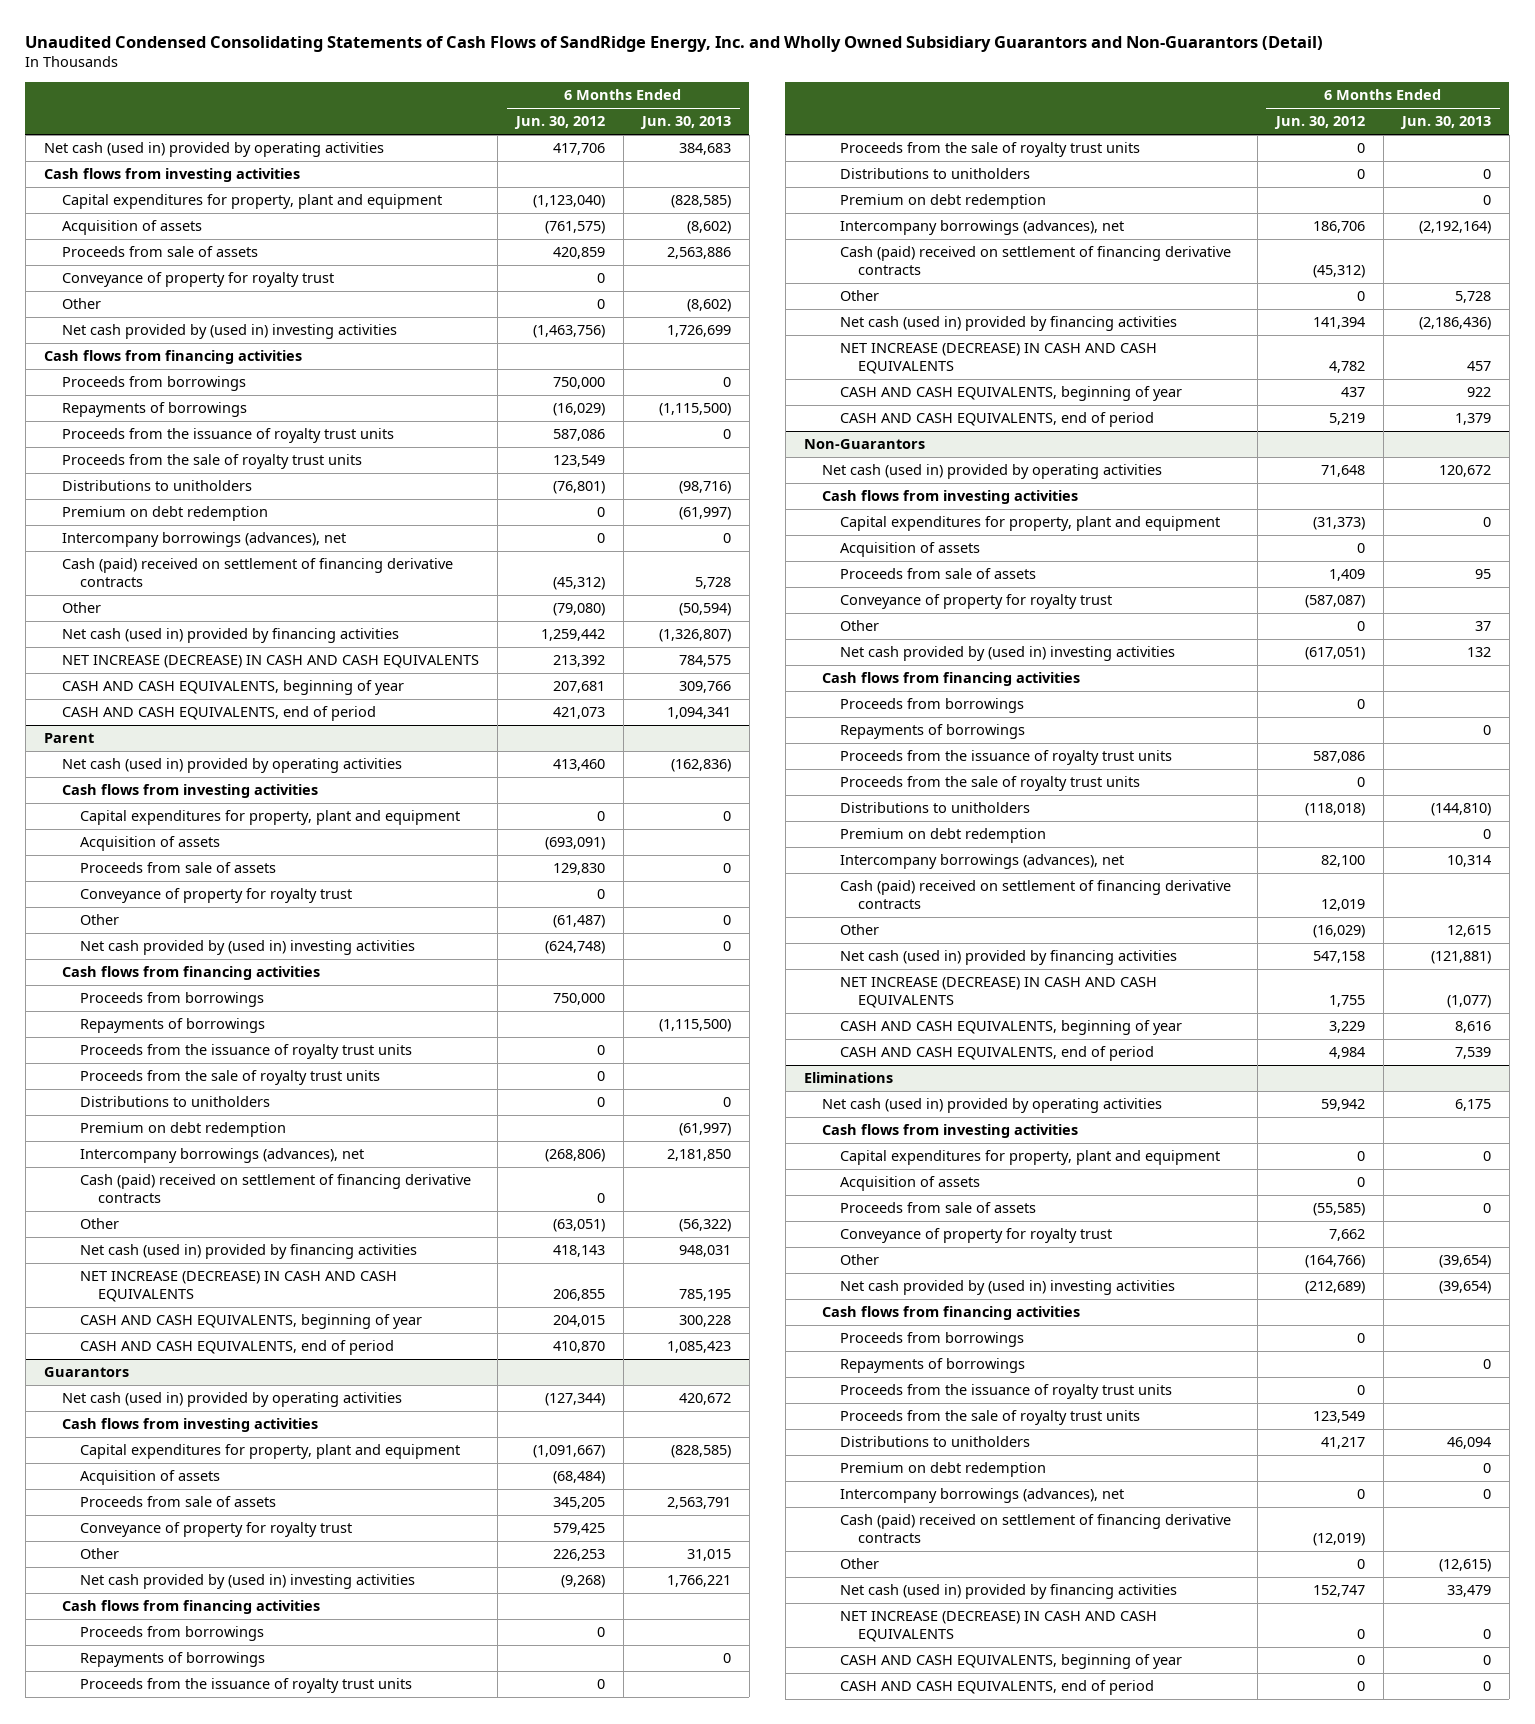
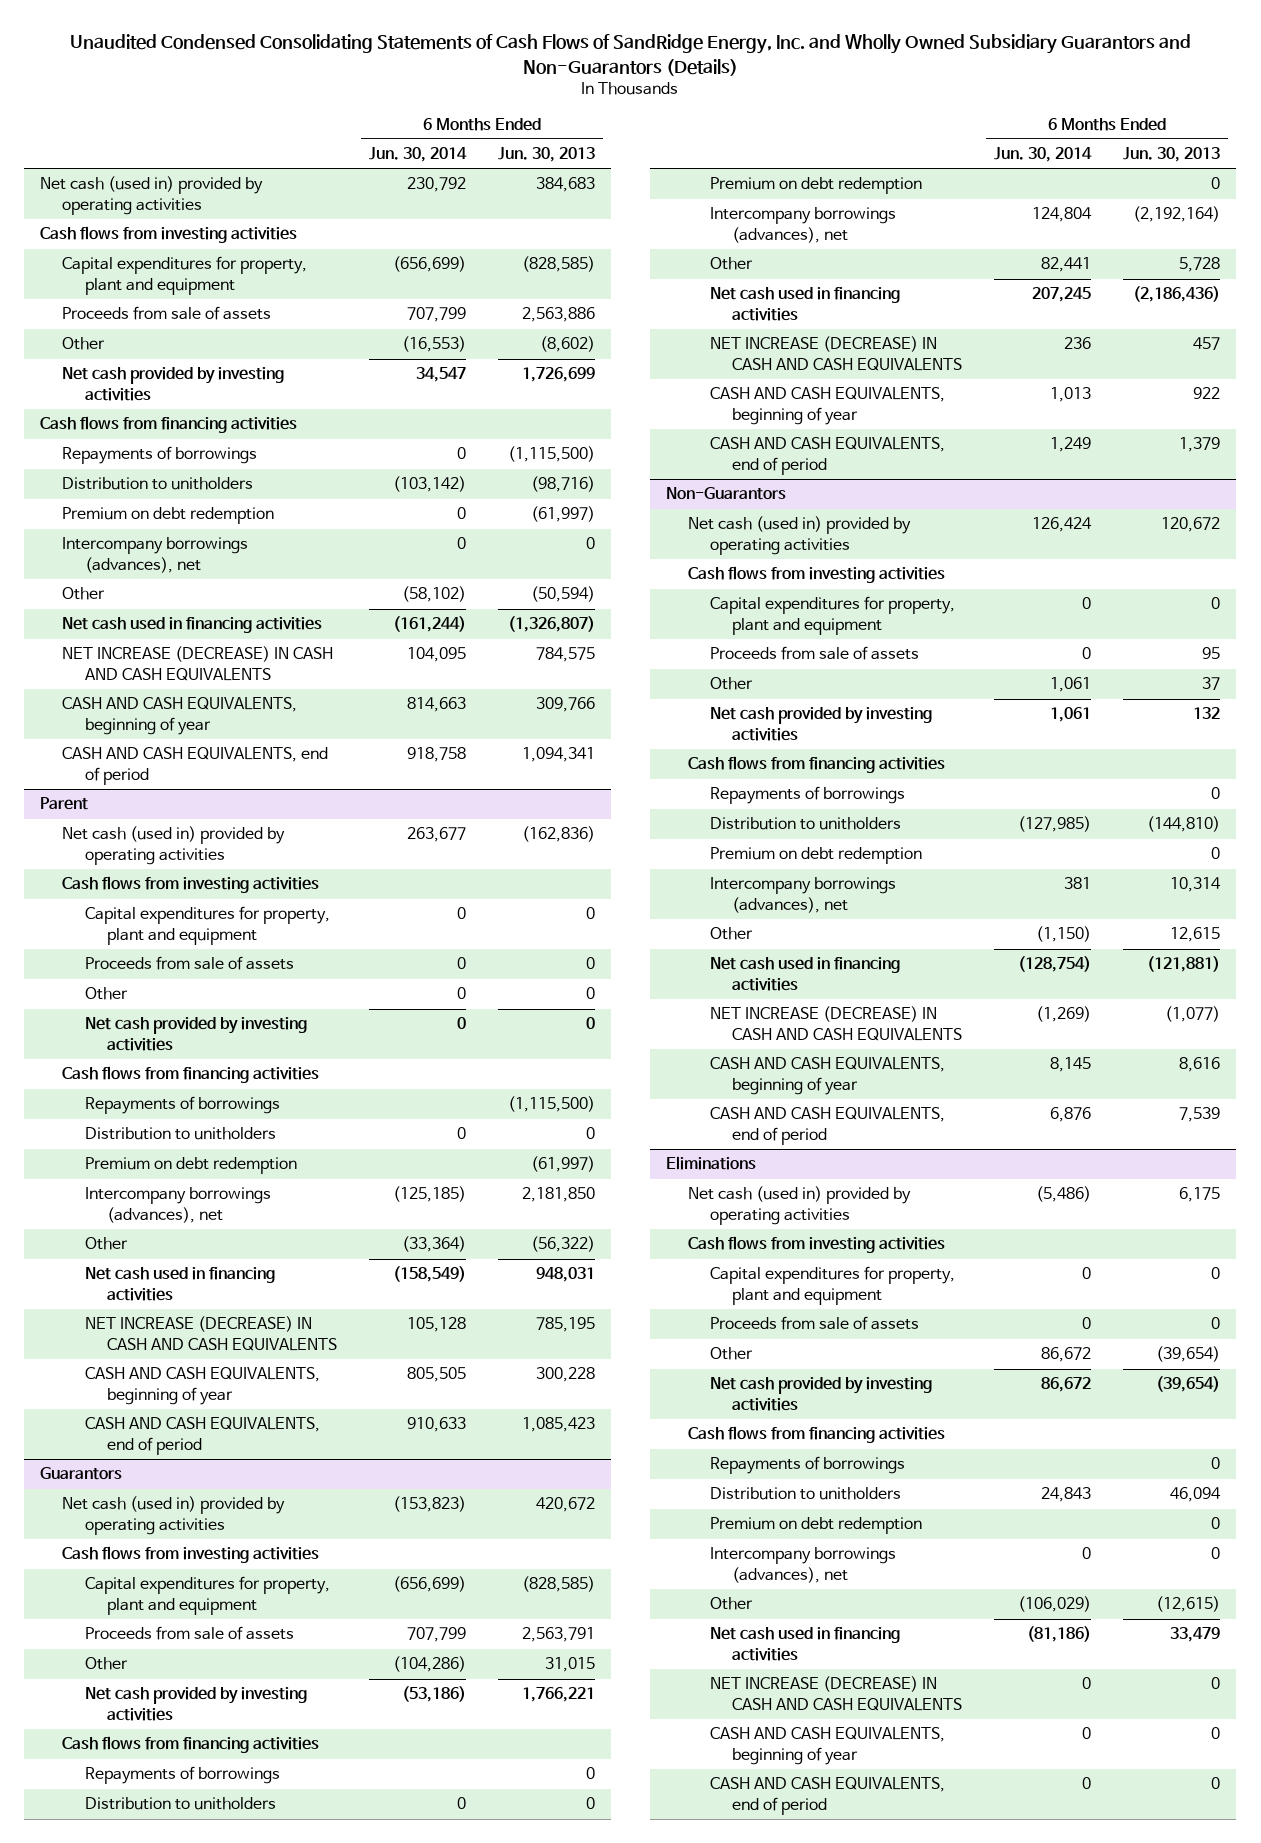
- Unaudited Condensed Consolidating Statements of Cash Flows of SandRidge Energy, Inc. and Wholly Owned Subsidiary Guarantors and Non-Guarantors (Detail)
+ Unaudited Condensed Consolidating Statements of Cash Flows of SandRidge Energy, Inc. and Wholly Owned Subsidiary Guarantors and Non-Guarantors (Details)
- | 6 Months Ended Jun. 30, 2012 | 6 Months Ended Jun. 30, 2013
+ | 6 Months Ended Jun. 30, 2014 | 6 Months Ended Jun. 30, 2013
- Acquisition of assets | (761,575) | (8,602)
- Conveyance of property for royalty trust | 0 |
- Net cash provided by (used in) investing activities | (1,463,756) | 1,726,699
+ Net cash provided by investing activities | 34,547 | 1,726,699
- Proceeds from borrowings | 750,000 | 0
- Proceeds from the issuance of royalty trust units | 587,086 | 0
- Proceeds from the sale of royalty trust units | 123,549 |
- Distributions to unitholders | (76,801) | (98,716)
+ Distribution to unitholders | (103,142) | (98,716)
- Cash (paid) received on settlement of financing derivative contracts | (45,312) | 5,728
- Net cash (used in) provided by financing activities | 1,259,442 | (1,326,807)
+ Net cash used in financing activities | (161,244) | (1,326,807)
@ Parent
- Acquisition of assets | (693,091) |
- Conveyance of property for royalty trust | 0 |
- Net cash provided by (used in) investing activities | (624,748) | 0
+ Net cash provided by investing activities | 0 | 0
- Proceeds from borrowings | 750,000 |
- Proceeds from the issuance of royalty trust units | 0 |
- Proceeds from the sale of royalty trust units | 0 |
- Distributions to unitholders | 0 | 0
+ Distribution to unitholders | 0 | 0
- Cash (paid) received on settlement of financing derivative contracts | 0 |
- Net cash (used in) provided by financing activities | 418,143 | 948,031
+ Net cash used in financing activities | (158,549) | 948,031
@ Guarantors
- Acquisition of assets | (68,484) |
- Conveyance of property for royalty trust | 579,425 |
- Net cash provided by (used in) investing activities | (9,268) | 1,766,221
+ Net cash provided by investing activities | (53,186) | 1,766,221
- Proceeds from borrowings | 0 |
- Proceeds from the issuance of royalty trust units | 0 |
- Proceeds from the sale of royalty trust units | 0 |
- Distributions to unitholders | 0 | 0
+ Distribution to unitholders | 0 | 0
- Cash (paid) received on settlement of financing derivative contracts | (45,312) |
- Net cash (used in) provided by financing activities | 141,394 | (2,186,436)
+ Net cash used in financing activities | 207,245 | (2,186,436)
@ Non-Guarantors
- Acquisition of assets | 0 |
- Conveyance of property for royalty trust | (587,087) |
- Net cash provided by (used in) investing activities | (617,051) | 132
+ Net cash provided by investing activities | 1,061 | 132
- Proceeds from borrowings | 0 |
- Proceeds from the issuance of royalty trust units | 587,086 |
- Proceeds from the sale of royalty trust units | 0 |
- Distributions to unitholders | (118,018) | (144,810)
+ Distribution to unitholders | (127,985) | (144,810)
- Cash (paid) received on settlement of financing derivative contracts | 12,019 |
- Net cash (used in) provided by financing activities | 547,158 | (121,881)
+ Net cash used in financing activities | (128,754) | (121,881)
@ Eliminations
- Acquisition of assets | 0 |
- Conveyance of property for royalty trust | 7,662 |
- Net cash provided by (used in) investing activities | (212,689) | (39,654)
+ Net cash provided by investing activities | 86,672 | (39,654)
- Proceeds from borrowings | 0 |
- Proceeds from the issuance of royalty trust units | 0 |
- Proceeds from the sale of royalty trust units | 123,549 |
- Distributions to unitholders | 41,217 | 46,094
+ Distribution to unitholders | 24,843 | 46,094
- Cash (paid) received on settlement of financing derivative contracts | (12,019) |
- Net cash (used in) provided by financing activities | 152,747 | 33,479
+ Net cash used in financing activities | (81,186) | 33,479

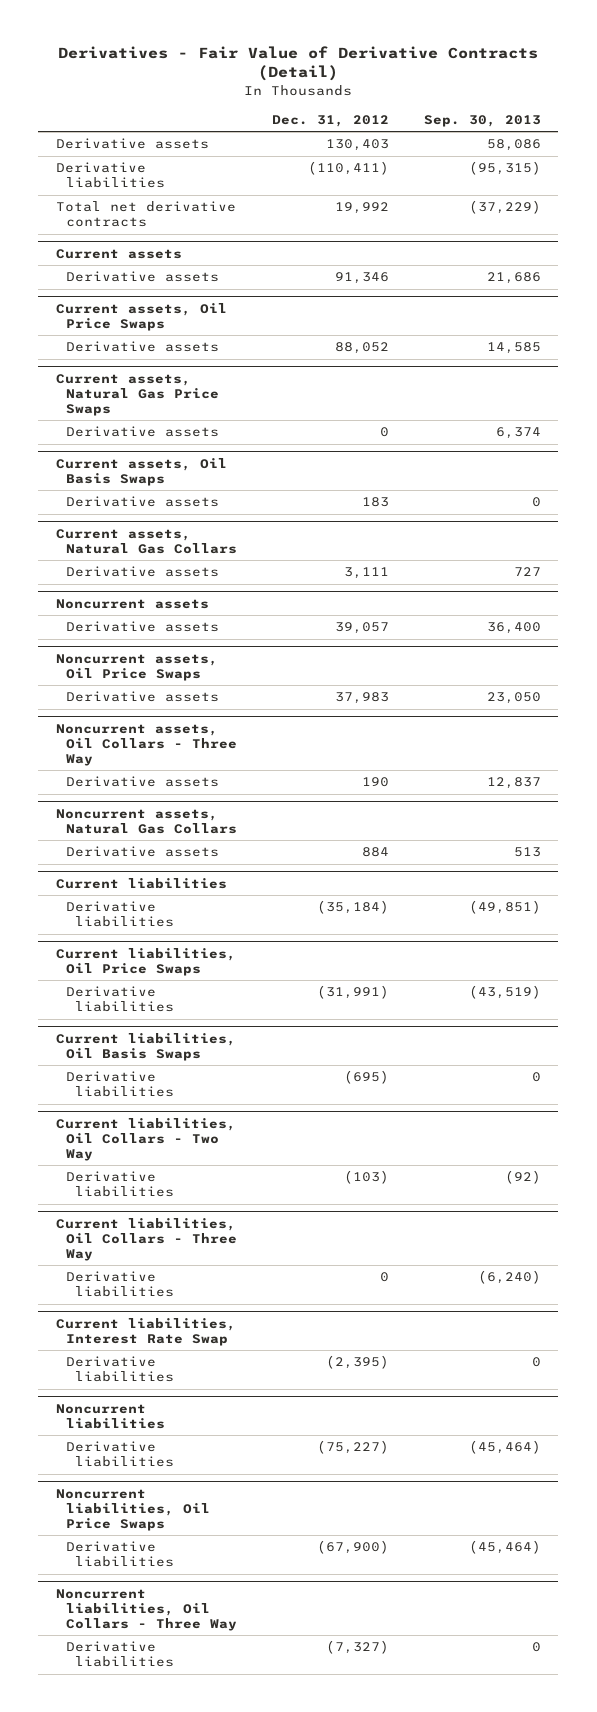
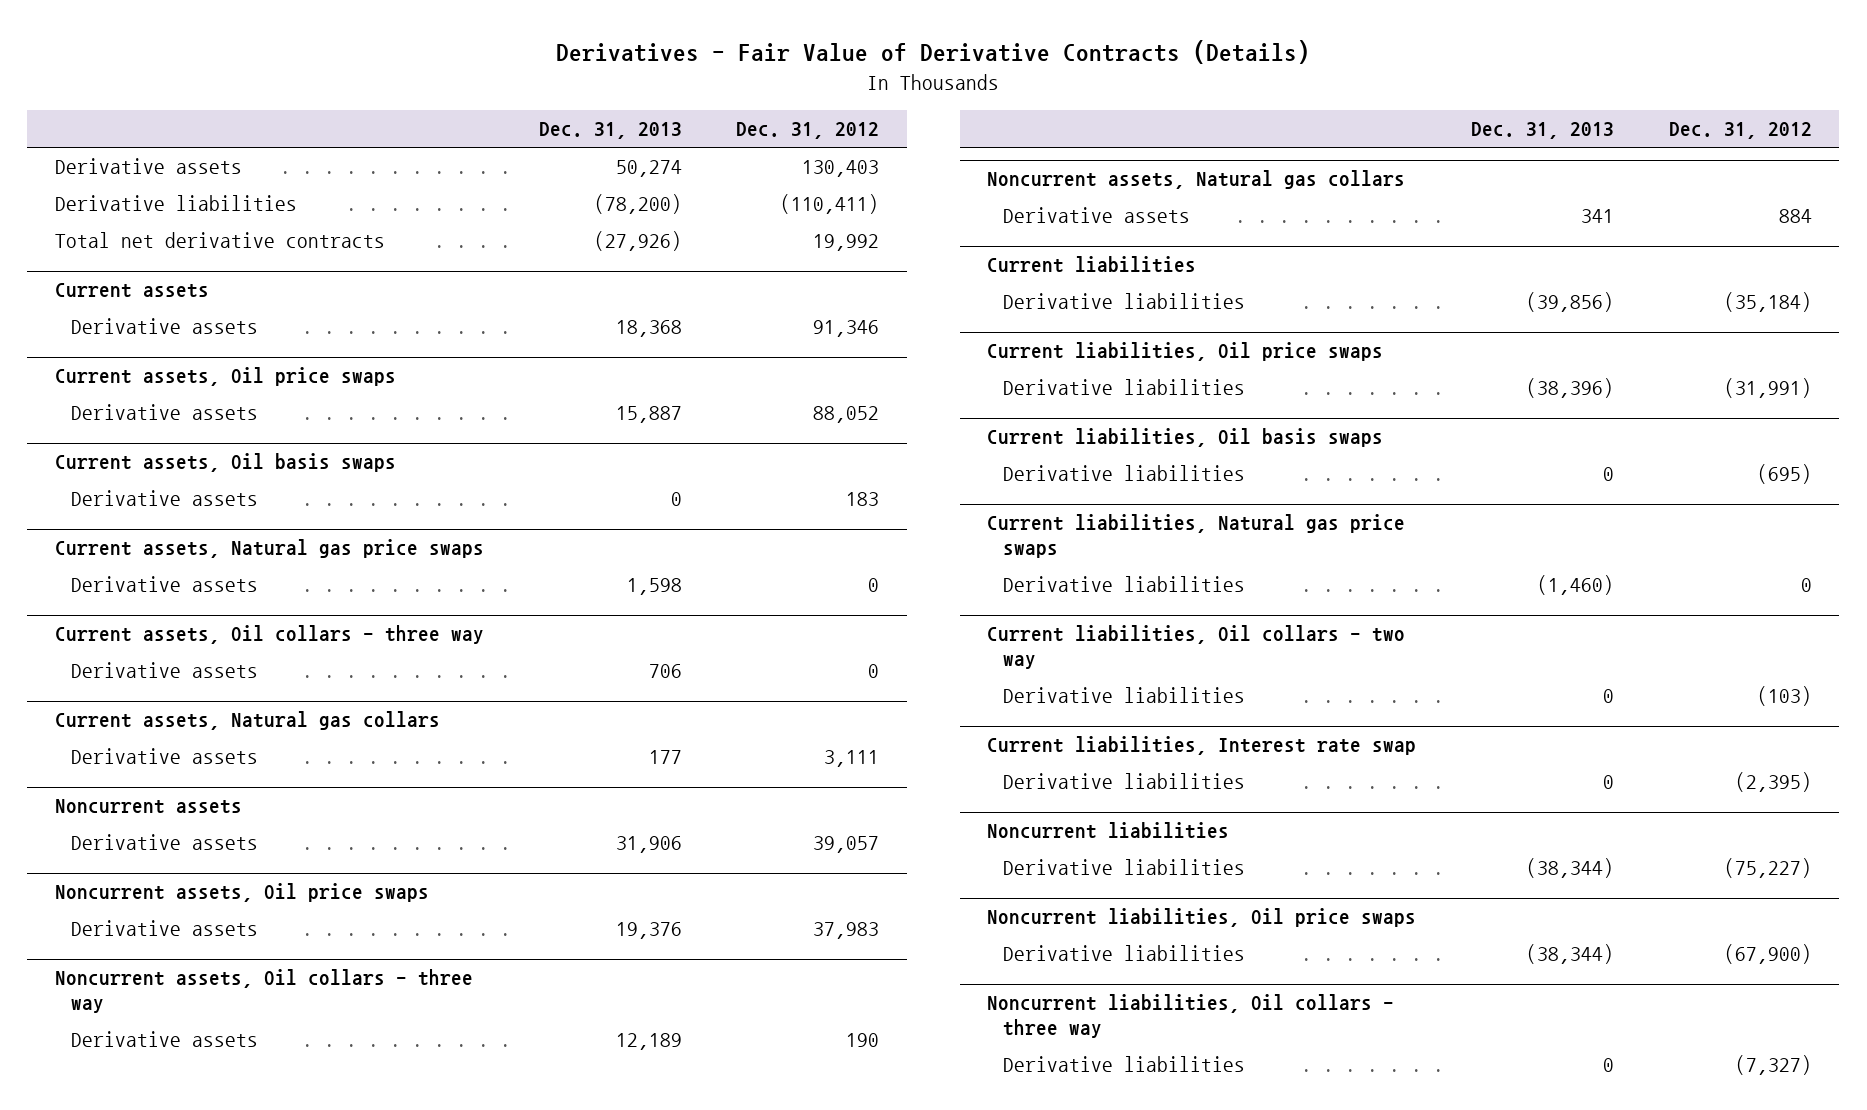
- Derivatives - Fair Value of Derivative Contracts (Detail)
+ Derivatives - Fair Value of Derivative Contracts (Details)
- | Dec. 31, 2012 | Sep. 30, 2013
+ | Dec. 31, 2013 | Dec. 31, 2012
- Current assets, Oil Price Swaps
+ Current assets, Oil price swaps
- Current assets, Natural Gas Price Swaps
- Derivative assets | 0 | 6,374
- Current assets, Oil Basis Swaps
+ Current assets, Oil basis swaps
- Current assets, Natural Gas Collars
+ Current assets, Natural gas price swaps
+ Derivative assets | 1,598 | 0
+ Current assets, Oil collars - three way
+ Derivative assets | 706 | 0
+ Current assets, Natural gas collars
- Noncurrent assets, Oil Price Swaps
+ Noncurrent assets, Oil price swaps
- Noncurrent assets, Oil Collars - Three Way
+ Noncurrent assets, Oil collars - three way
- Noncurrent assets, Natural Gas Collars
+ Noncurrent assets, Natural gas collars
- Current liabilities, Oil Price Swaps
+ Current liabilities, Oil price swaps
- Current liabilities, Oil Basis Swaps
+ Current liabilities, Oil basis swaps
- Current liabilities, Oil Collars - Two Way
- Derivative liabilities | (103) | (92)
- Current liabilities, Oil Collars - Three Way
+ Current liabilities, Natural gas price swaps
- Current liabilities, Interest Rate Swap
+ Current liabilities, Oil collars - two way
+ Derivative liabilities | 0 | (103)
+ Current liabilities, Interest rate swap
- Noncurrent liabilities, Oil Price Swaps
+ Noncurrent liabilities, Oil price swaps
- Noncurrent liabilities, Oil Collars - Three Way
+ Noncurrent liabilities, Oil collars - three way

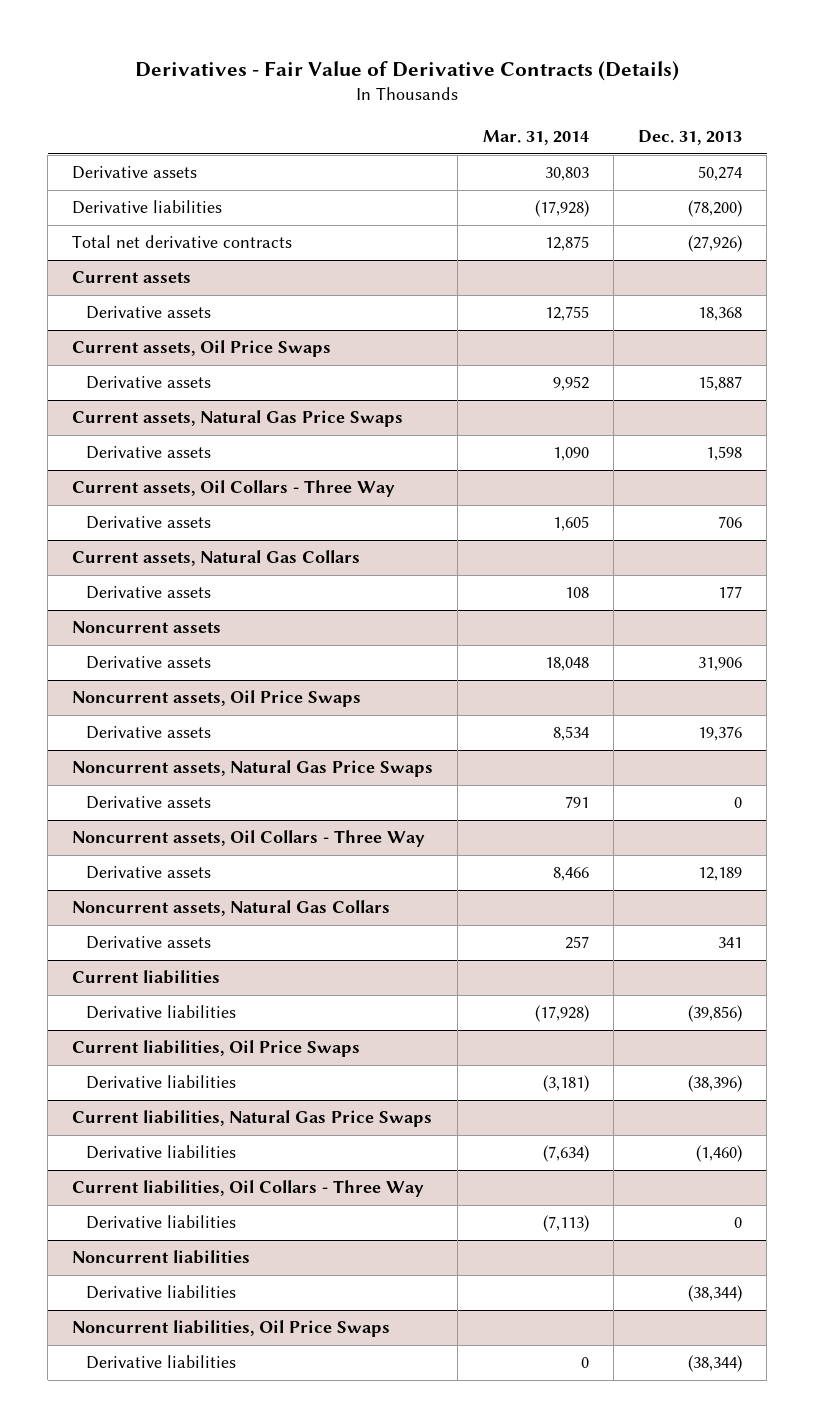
- | Dec. 31, 2013 | Dec. 31, 2012
+ | Mar. 31, 2014 | Dec. 31, 2013
- Current assets, Oil price swaps
+ Current assets, Oil Price Swaps
- Current assets, Oil basis swaps
- Derivative assets | 0 | 183
- Current assets, Natural gas price swaps
+ Current assets, Natural Gas Price Swaps
- Current assets, Oil collars - three way
+ Current assets, Oil Collars - Three Way
- Current assets, Natural gas collars
+ Current assets, Natural Gas Collars
- Noncurrent assets, Oil price swaps
+ Noncurrent assets, Oil Price Swaps
- Noncurrent assets, Oil collars - three way
+ Noncurrent assets, Natural Gas Price Swaps
+ Derivative assets | 791 | 0
+ Noncurrent assets, Oil Collars - Three Way
- Noncurrent assets, Natural gas collars
+ Noncurrent assets, Natural Gas Collars
- Current liabilities, Oil price swaps
+ Current liabilities, Oil Price Swaps
- Current liabilities, Oil basis swaps
- Derivative liabilities | 0 | (695)
- Current liabilities, Natural gas price swaps
+ Current liabilities, Natural Gas Price Swaps
- Current liabilities, Oil collars - two way
- Derivative liabilities | 0 | (103)
- Current liabilities, Interest rate swap
+ Current liabilities, Oil Collars - Three Way
- Noncurrent liabilities, Oil price swaps
+ Noncurrent liabilities, Oil Price Swaps
- Noncurrent liabilities, Oil collars - three way
- Derivative liabilities | 0 | (7,327)

